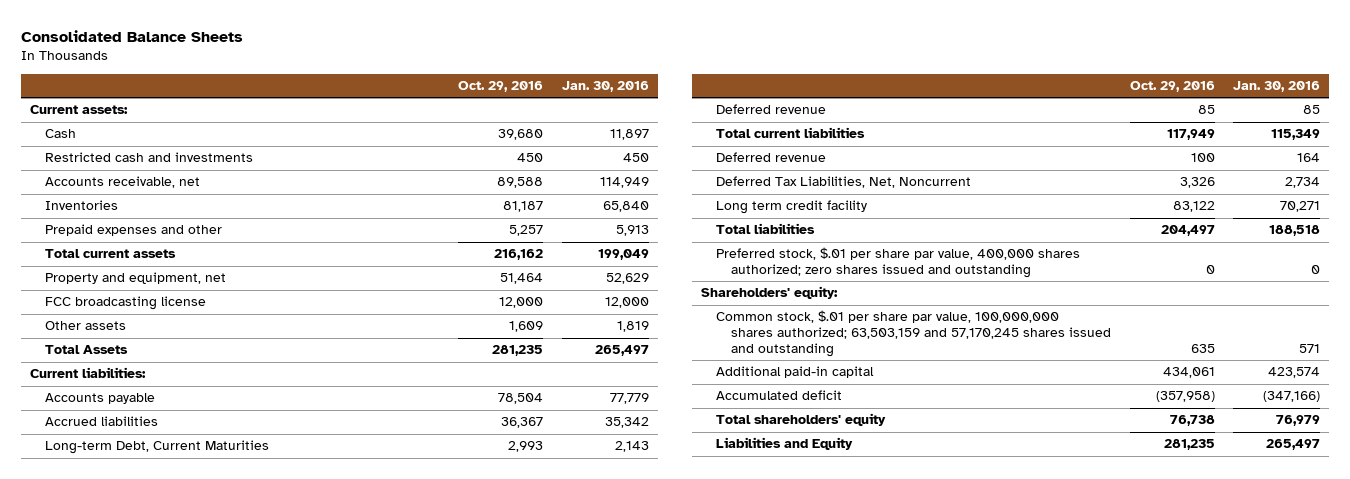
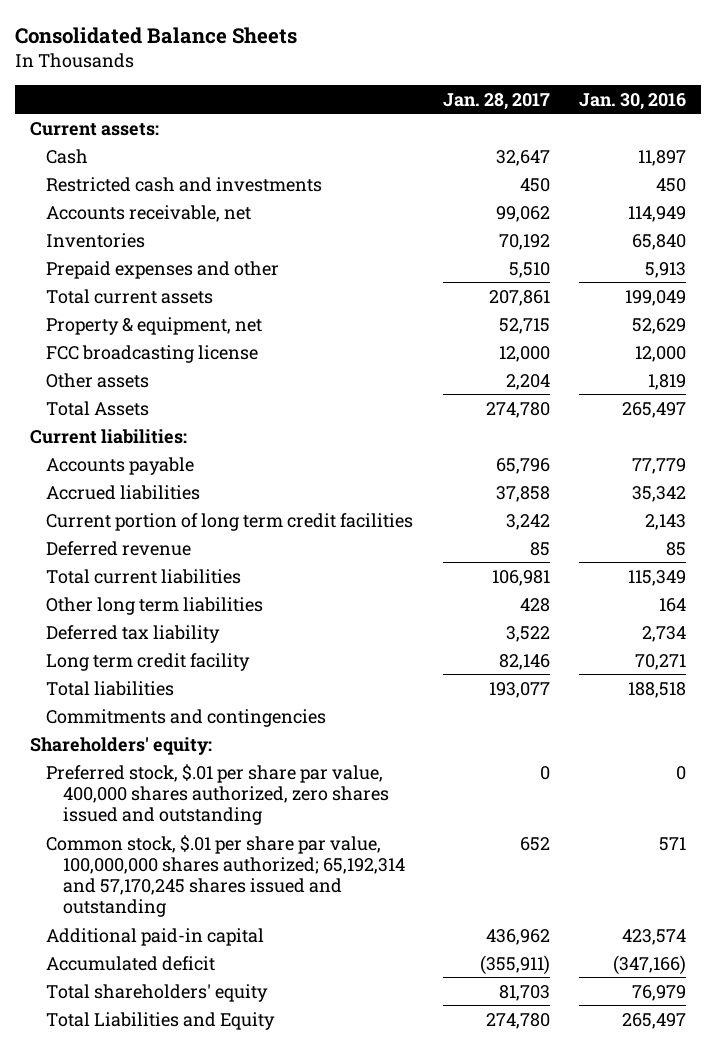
- | Oct. 29, 2016 | Jan. 30, 2016
+ | Jan. 28, 2017 | Jan. 30, 2016
- Property and equipment, net | 51,464 | 52,629
+ Property & equipment, net | 52,715 | 52,629
- Long-term Debt, Current Maturities | 2,993 | 2,143
+ Current portion of long term credit facilities | 3,242 | 2,143
- Deferred revenue | 100 | 164
- Deferred Tax Liabilities, Net, Noncurrent | 3,326 | 2,734
+ Other long term liabilities | 428 | 164
+ Deferred tax liability | 3,522 | 2,734
- Preferred stock, $.01 per share par value, 400,000 shares authorized; zero shares issued and outstanding | 0 | 0
+ Commitments and contingencies
- Common stock, $.01 per share par value, 100,000,000 shares authorized; 63,503,159 and 57,170,245 shares issued and outstanding | 635 | 571
+ Preferred stock, $.01 per share par value, 400,000 shares authorized, zero shares issued and outstanding | 0 | 0
+ Common stock, $.01 per share par value, 100,000,000 shares authorized; 65,192,314 and 57,170,245 shares issued and outstanding | 652 | 571
- Liabilities and Equity | 281,235 | 265,497
+ Total Liabilities and Equity | 274,780 | 265,497

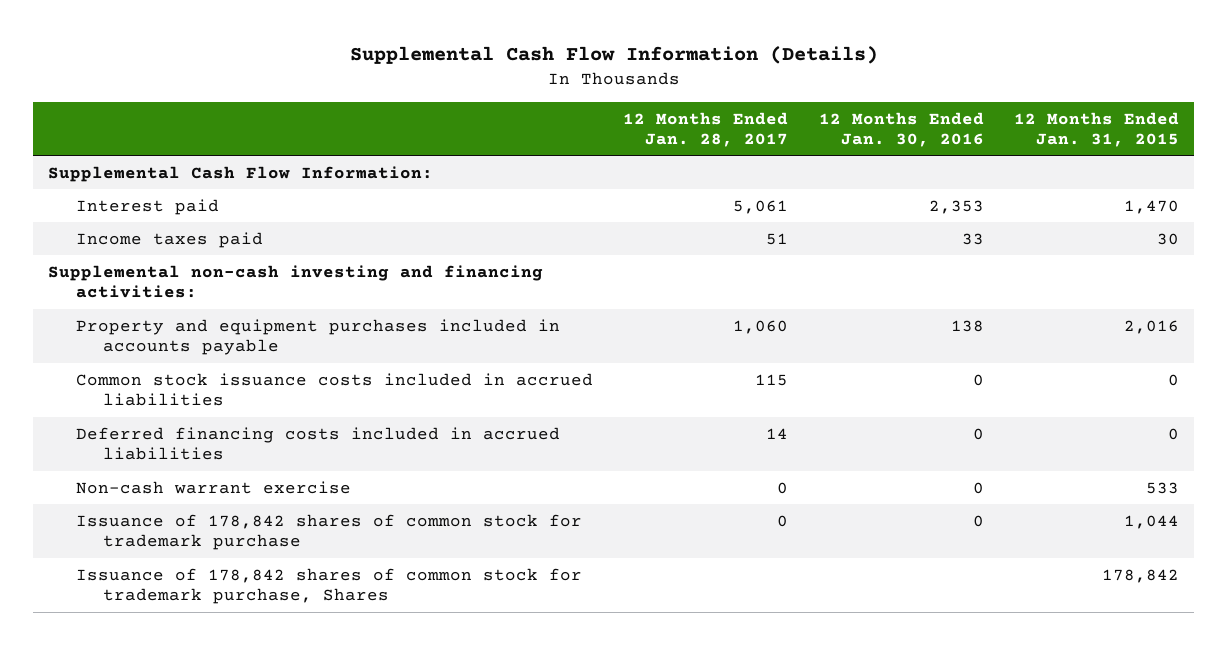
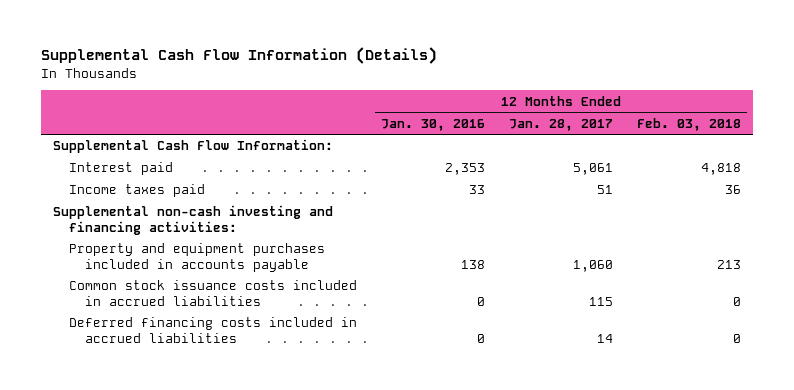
- | 12 Months Ended Jan. 28, 2017 | 12 Months Ended Jan. 30, 2016 | 12 Months Ended Jan. 31, 2015
+ | 12 Months Ended Jan. 30, 2016 | 12 Months Ended Jan. 28, 2017 | 12 Months Ended Feb. 03, 2018
- Non-cash warrant exercise | 0 | 0 | 533
- Issuance of 178,842 shares of common stock for trademark purchase | 0 | 0 | 1,044
- Issuance of 178,842 shares of common stock for trademark purchase, Shares | | | 178,842

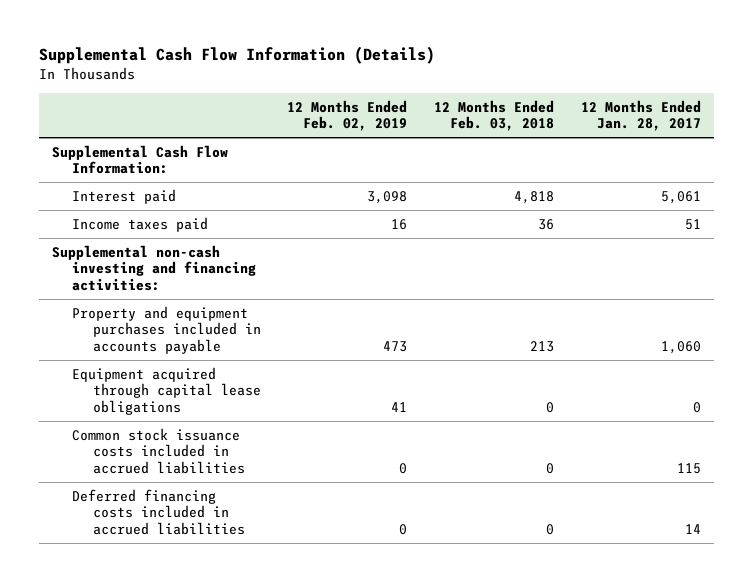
- | 12 Months Ended Jan. 30, 2016 | 12 Months Ended Jan. 28, 2017 | 12 Months Ended Feb. 03, 2018
+ | 12 Months Ended Feb. 02, 2019 | 12 Months Ended Feb. 03, 2018 | 12 Months Ended Jan. 28, 2017
+ Equipment acquired through capital lease obligations | 41 | 0 | 0

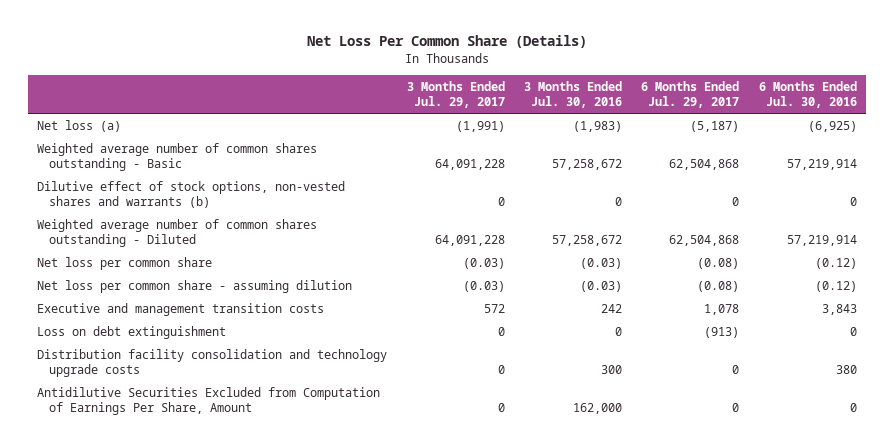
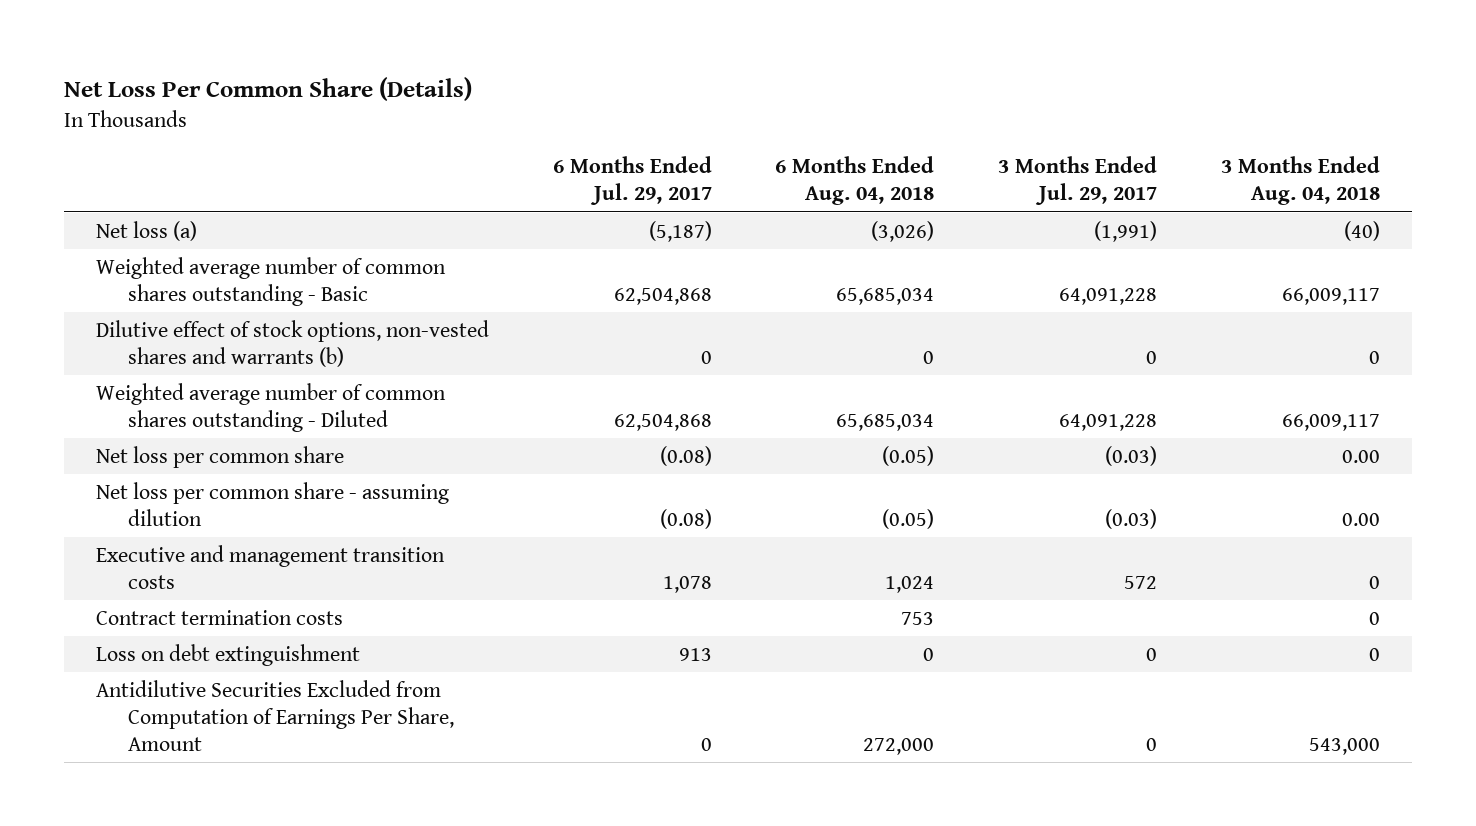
- | 3 Months Ended Jul. 29, 2017 | 3 Months Ended Jul. 30, 2016 | 6 Months Ended Jul. 29, 2017 | 6 Months Ended Jul. 30, 2016
+ | 6 Months Ended Jul. 29, 2017 | 6 Months Ended Aug. 04, 2018 | 3 Months Ended Jul. 29, 2017 | 3 Months Ended Aug. 04, 2018
- Loss on debt extinguishment | 0 | 0 | (913) | 0
- Distribution facility consolidation and technology upgrade costs | 0 | 300 | 0 | 380
+ Contract termination costs | | 753 | | 0
+ Loss on debt extinguishment | 913 | 0 | 0 | 0

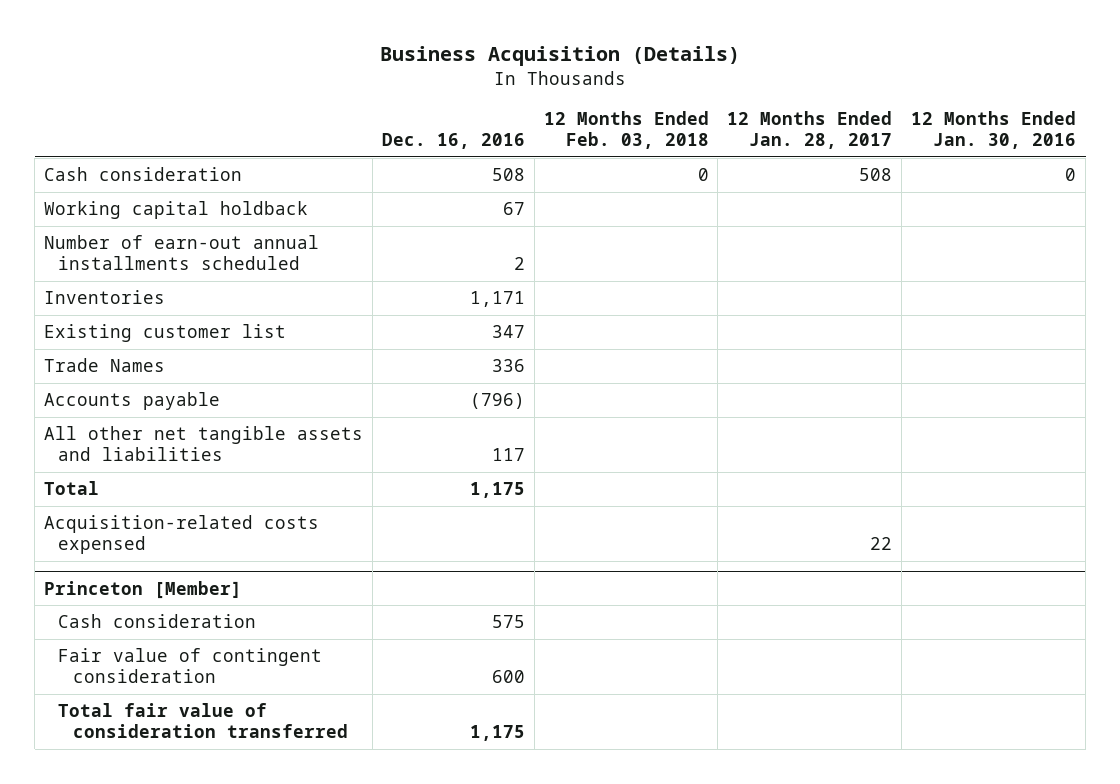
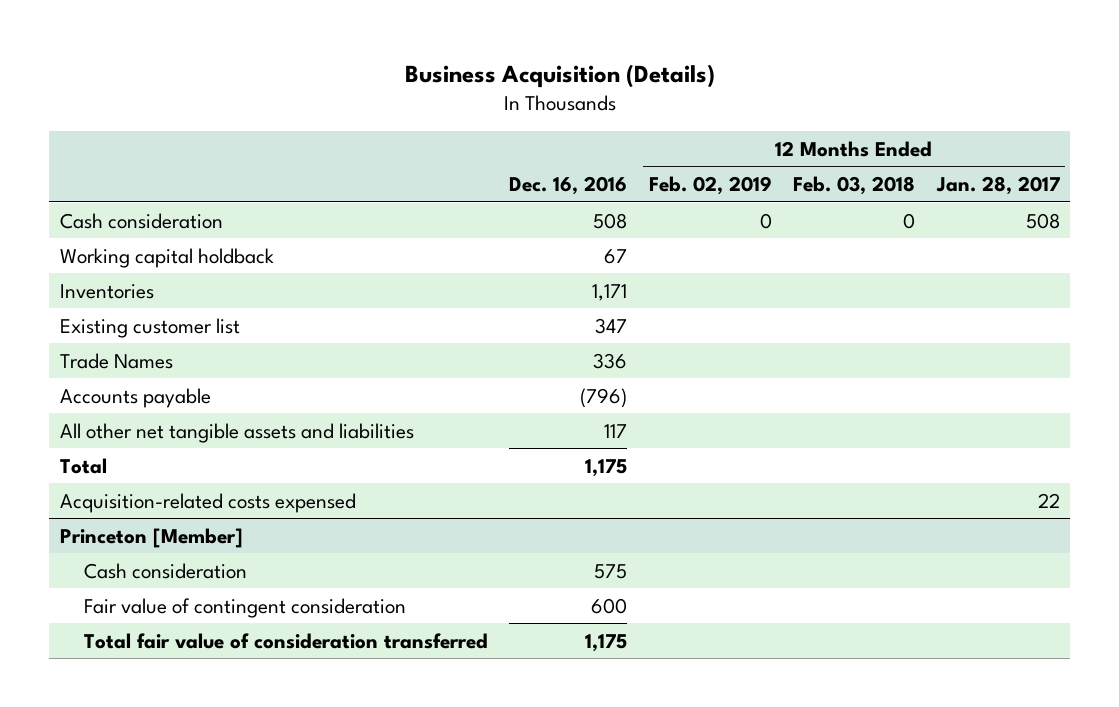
- | Dec. 16, 2016 | 12 Months Ended Feb. 03, 2018 | 12 Months Ended Jan. 28, 2017 | 12 Months Ended Jan. 30, 2016
+ | Dec. 16, 2016 | 12 Months Ended Feb. 02, 2019 | 12 Months Ended Feb. 03, 2018 | 12 Months Ended Jan. 28, 2017
- Number of earn-out annual installments scheduled | 2 | | |

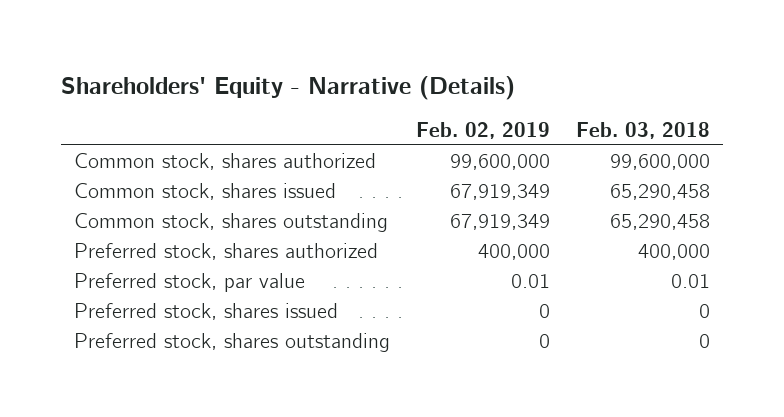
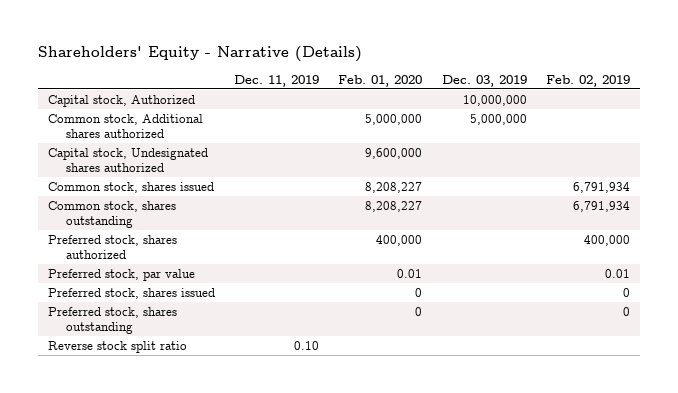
- | Feb. 02, 2019 | Feb. 03, 2018
+ | Dec. 11, 2019 | Feb. 01, 2020 | Dec. 03, 2019 | Feb. 02, 2019
- Common stock, shares authorized | 99,600,000 | 99,600,000
- Common stock, shares issued | 67,919,349 | 65,290,458
- Common stock, shares outstanding | 67,919,349 | 65,290,458
+ Capital stock, Authorized | | | 10,000,000 |
+ Common stock, Additional shares authorized | | 5,000,000 | 5,000,000 |
+ Capital stock, Undesignated shares authorized | | 9,600,000 | |
+ Common stock, shares issued | | 8,208,227 | | 6,791,934
+ Common stock, shares outstanding | | 8,208,227 | | 6,791,934
+ Reverse stock split ratio | 0.10 | | |

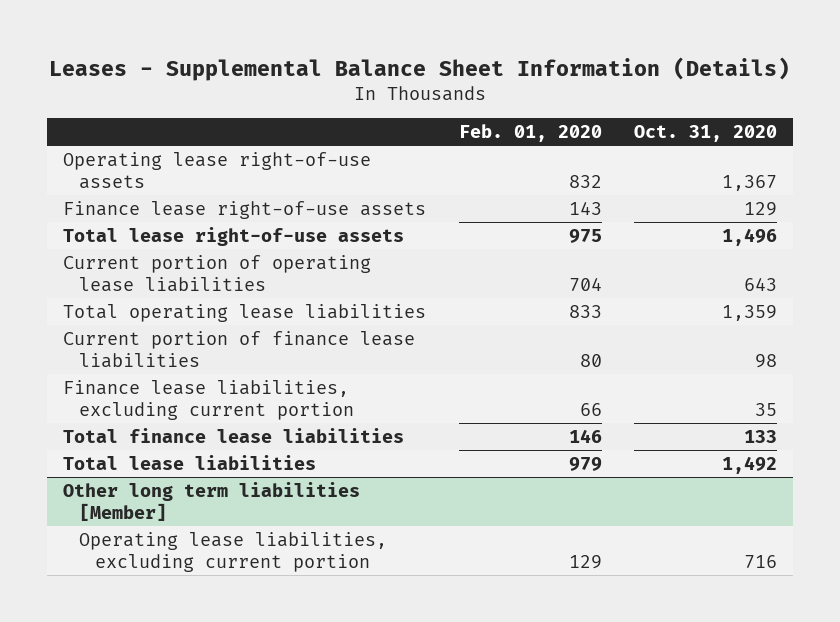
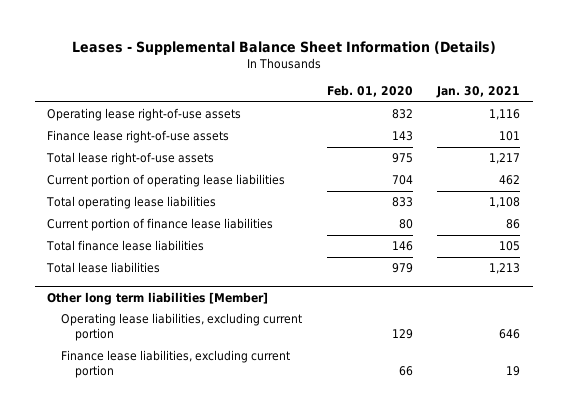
- | Feb. 01, 2020 | Oct. 31, 2020
+ | Feb. 01, 2020 | Jan. 30, 2021
- Finance lease liabilities, excluding current portion | 66 | 35
@ Other long term liabilities [Member]
+ Finance lease liabilities, excluding current portion | 66 | 19

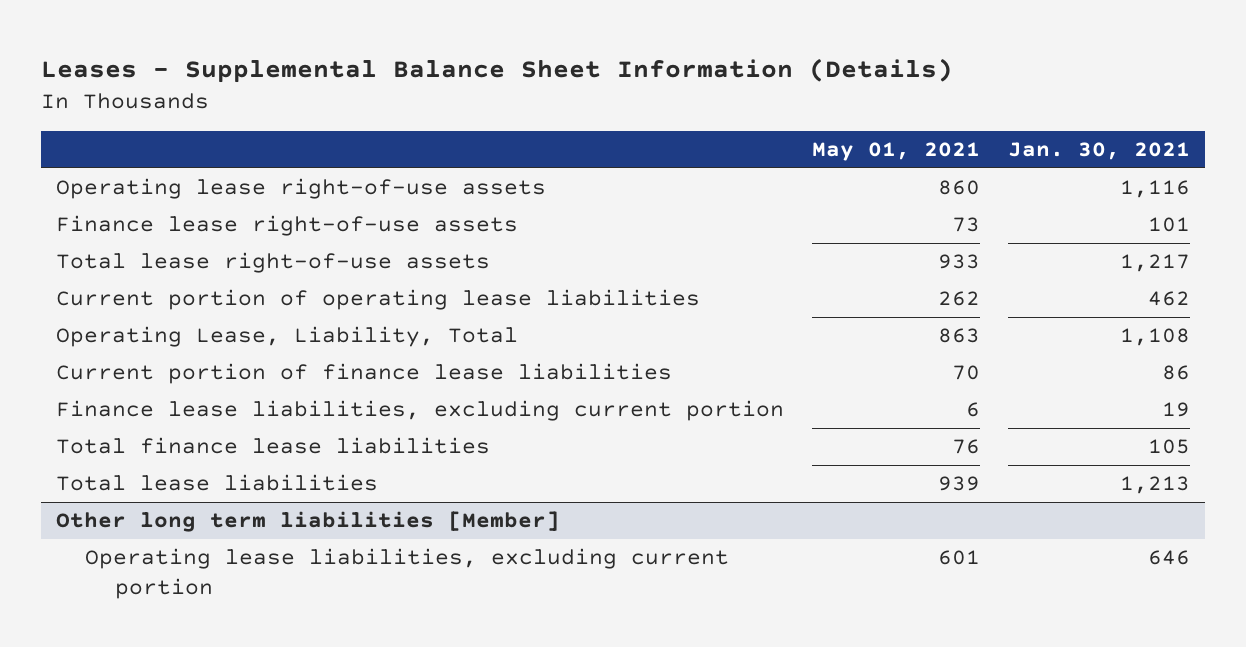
- | Feb. 01, 2020 | Jan. 30, 2021
+ | May 01, 2021 | Jan. 30, 2021
- Total operating lease liabilities | 833 | 1,108
+ Operating Lease, Liability, Total | 863 | 1,108
+ Finance lease liabilities, excluding current portion | 6 | 19
@ Other long term liabilities [Member]
- Finance lease liabilities, excluding current portion | 66 | 19

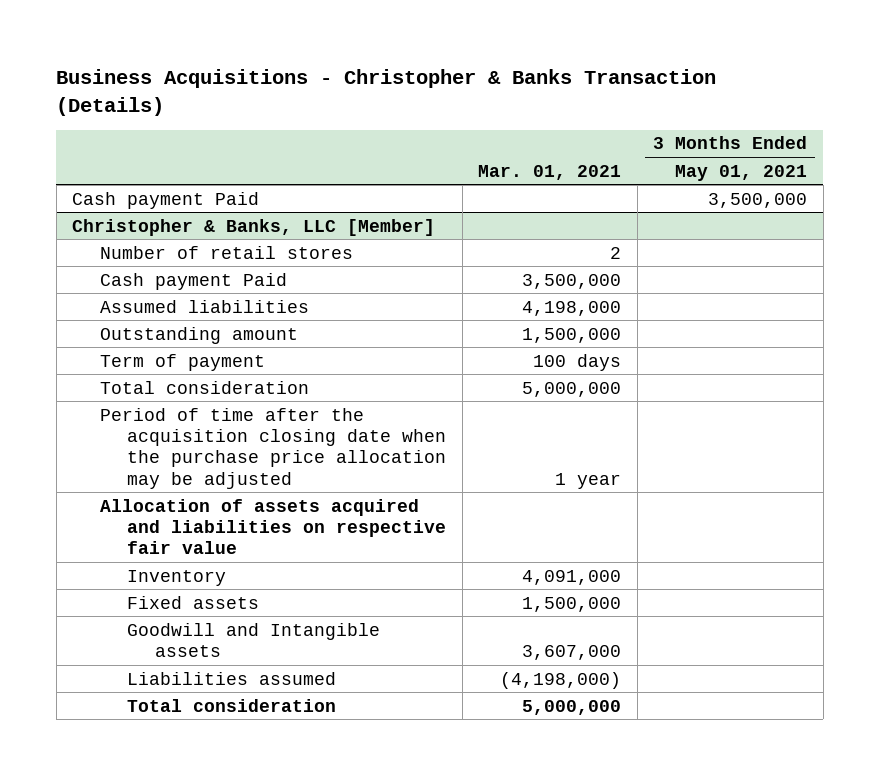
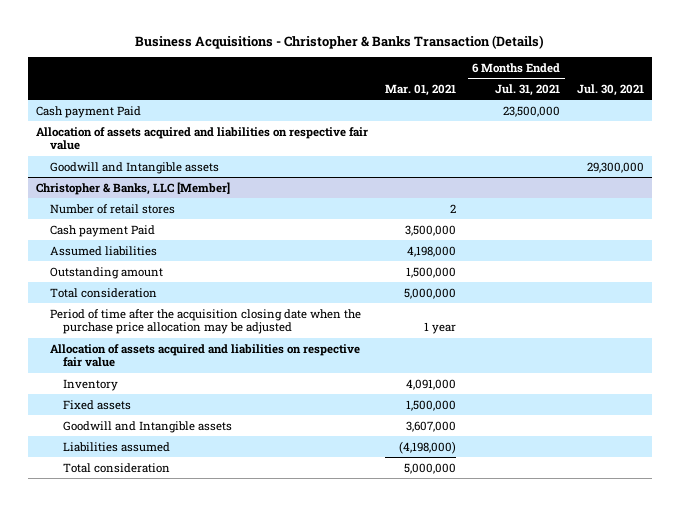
- | Mar. 01, 2021 | 3 Months Ended May 01, 2021
+ | Mar. 01, 2021 | 6 Months Ended Jul. 31, 2021 | Jul. 30, 2021
+ Allocation of assets acquired and liabilities on respective fair value
+ Goodwill and Intangible assets | | | 29,300,000
@ Christopher & Banks, LLC [Member]
- Term of payment | 100 days |

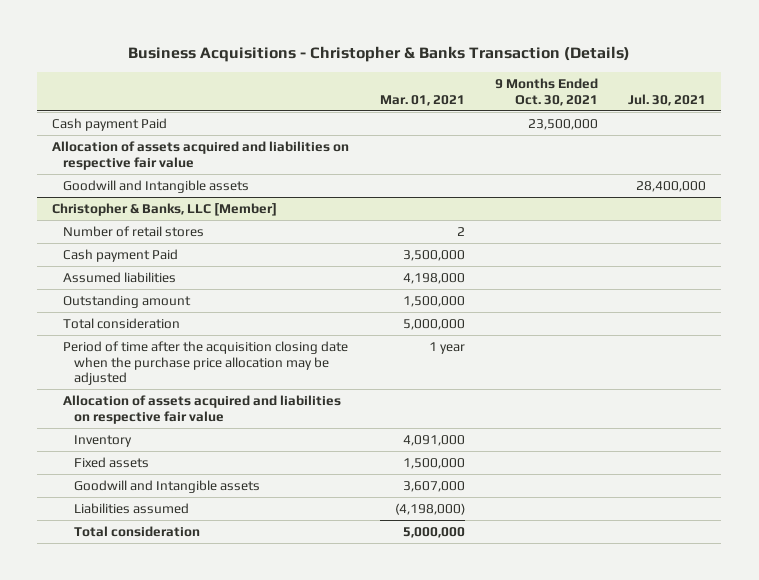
- | Mar. 01, 2021 | 6 Months Ended Jul. 31, 2021 | Jul. 30, 2021
+ | Mar. 01, 2021 | 9 Months Ended Oct. 30, 2021 | Jul. 30, 2021
- Goodwill and Intangible assets | | | 29,300,000
+ Goodwill and Intangible assets | | | 28,400,000

